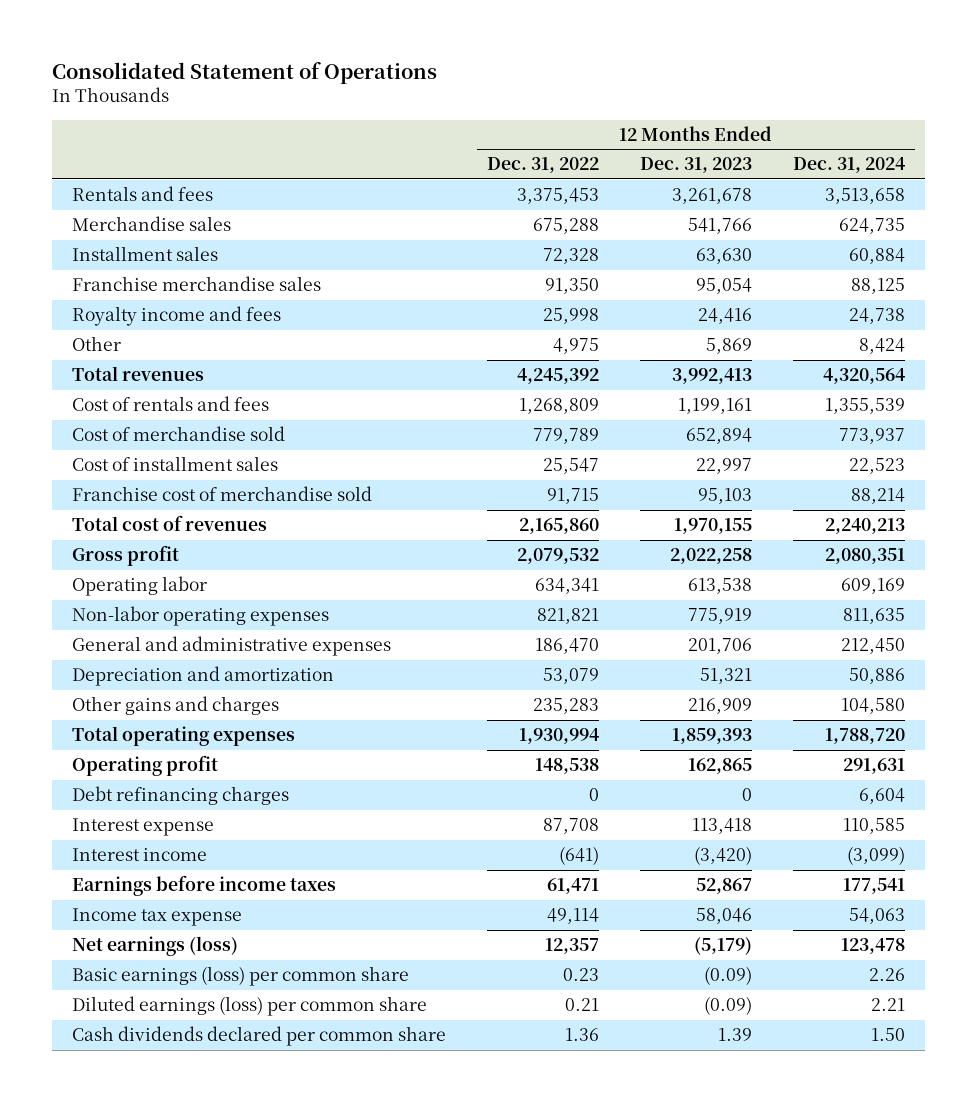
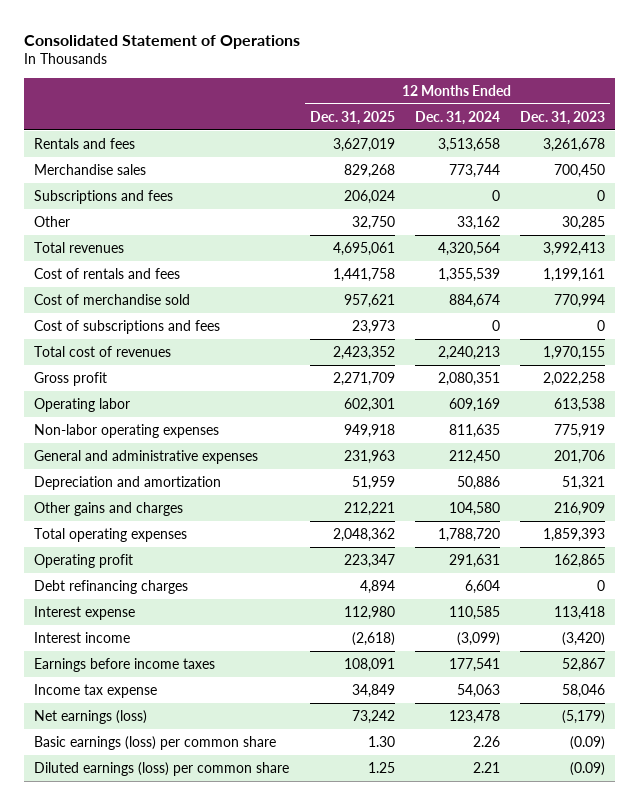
- | 12 Months Ended Dec. 31, 2022 | 12 Months Ended Dec. 31, 2023 | 12 Months Ended Dec. 31, 2024
+ | 12 Months Ended Dec. 31, 2025 | 12 Months Ended Dec. 31, 2024 | 12 Months Ended Dec. 31, 2023
- Merchandise sales | 675,288 | 541,766 | 624,735
- Installment sales | 72,328 | 63,630 | 60,884
- Franchise merchandise sales | 91,350 | 95,054 | 88,125
- Royalty income and fees | 25,998 | 24,416 | 24,738
- Other | 4,975 | 5,869 | 8,424
+ Merchandise sales | 829,268 | 773,744 | 700,450
+ Subscriptions and fees | 206,024 | 0 | 0
+ Other | 32,750 | 33,162 | 30,285
- Cost of merchandise sold | 779,789 | 652,894 | 773,937
- Cost of installment sales | 25,547 | 22,997 | 22,523
- Franchise cost of merchandise sold | 91,715 | 95,103 | 88,214
+ Cost of merchandise sold | 957,621 | 884,674 | 770,994
+ Cost of subscriptions and fees | 23,973 | 0 | 0
- Cash dividends declared per common share | 1.36 | 1.39 | 1.50

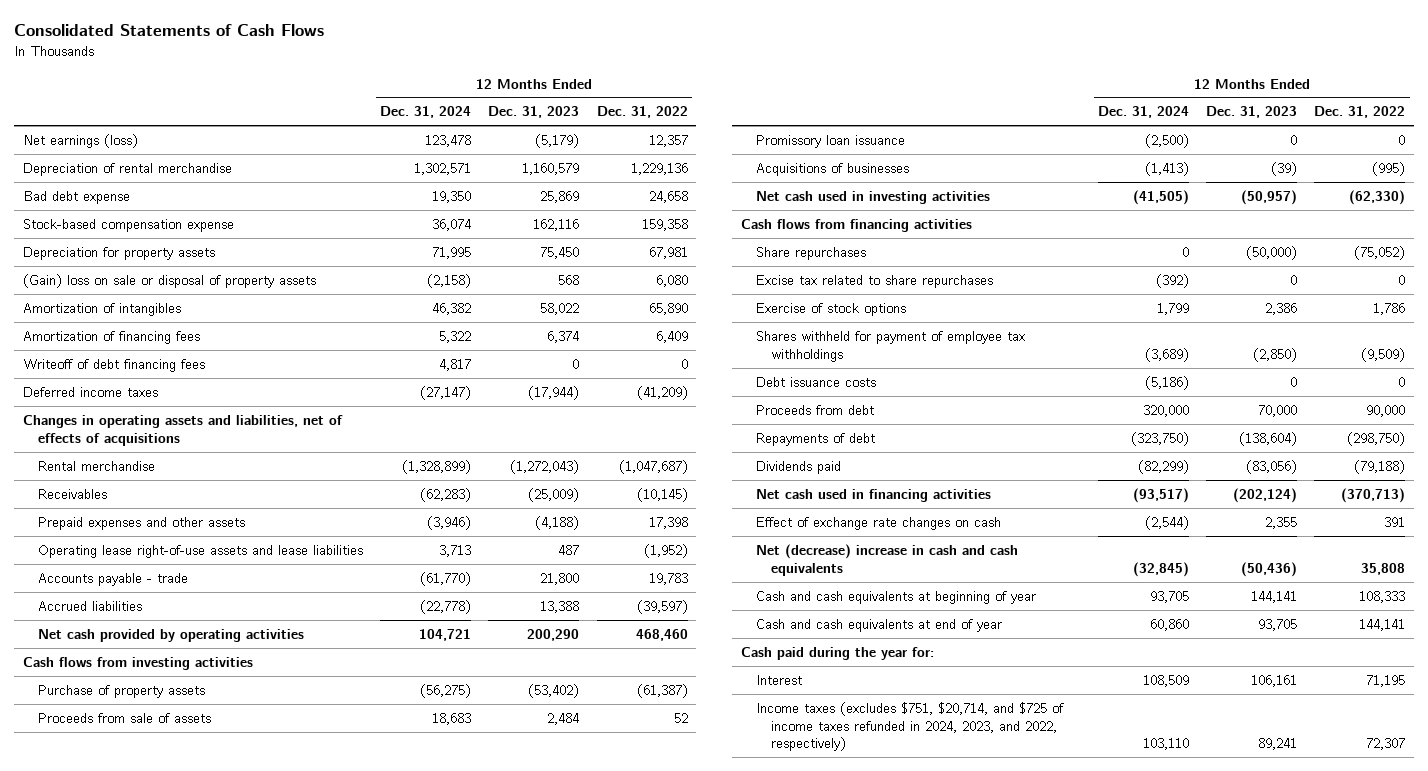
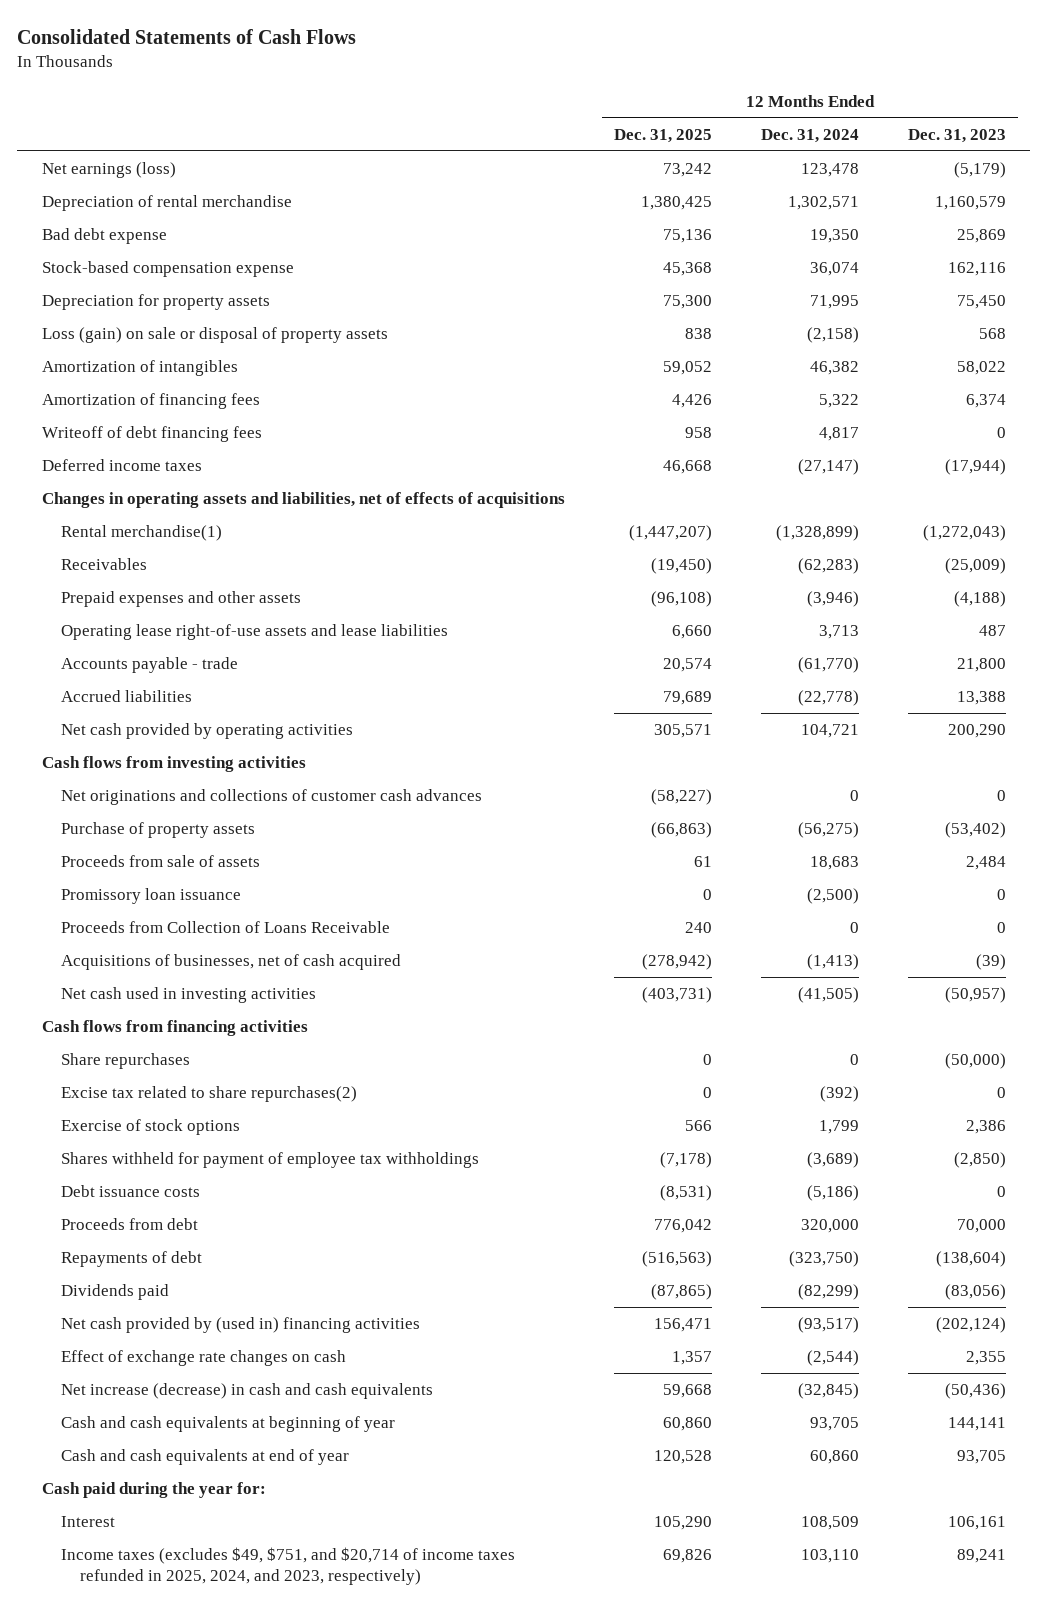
- | 12 Months Ended Dec. 31, 2024 | 12 Months Ended Dec. 31, 2023 | 12 Months Ended Dec. 31, 2022
+ | 12 Months Ended Dec. 31, 2025 | 12 Months Ended Dec. 31, 2024 | 12 Months Ended Dec. 31, 2023
- (Gain) loss on sale or disposal of property assets | (2,158) | 568 | 6,080
+ Loss (gain) on sale or disposal of property assets | 838 | (2,158) | 568
- Rental merchandise | (1,328,899) | (1,272,043) | (1,047,687)
+ Rental merchandise(1) | (1,447,207) | (1,328,899) | (1,272,043)
+ Net originations and collections of customer cash advances | (58,227) | 0 | 0
- Acquisitions of businesses | (1,413) | (39) | (995)
+ Proceeds from Collection of Loans Receivable | 240 | 0 | 0
+ Acquisitions of businesses, net of cash acquired | (278,942) | (1,413) | (39)
- Excise tax related to share repurchases | (392) | 0 | 0
+ Excise tax related to share repurchases(2) | 0 | (392) | 0
- Net cash used in financing activities | (93,517) | (202,124) | (370,713)
+ Net cash provided by (used in) financing activities | 156,471 | (93,517) | (202,124)
- Net (decrease) increase in cash and cash equivalents | (32,845) | (50,436) | 35,808
+ Net increase (decrease) in cash and cash equivalents | 59,668 | (32,845) | (50,436)
- Income taxes (excludes $751, $20,714, and $725 of income taxes refunded in 2024, 2023, and 2022, respectively) | 103,110 | 89,241 | 72,307
+ Income taxes (excludes $49, $751, and $20,714 of income taxes refunded in 2025, 2024, and 2023, respectively) | 69,826 | 103,110 | 89,241

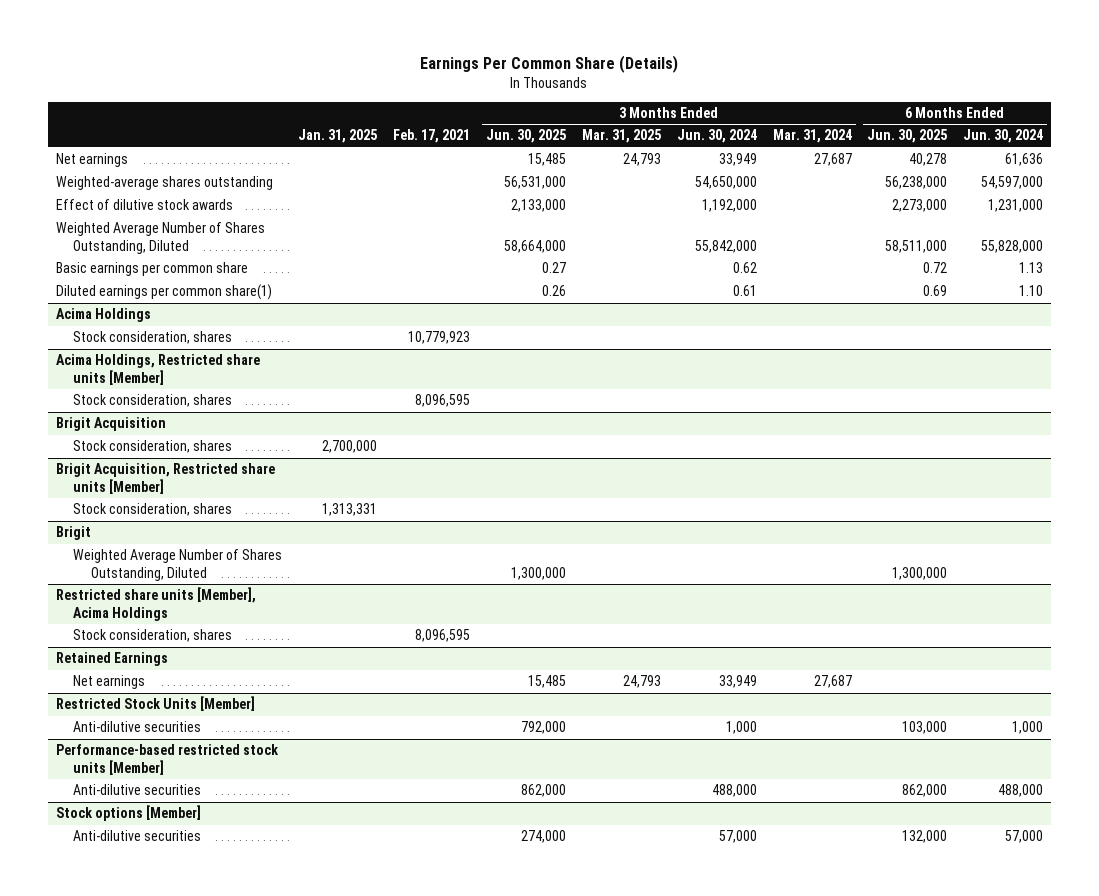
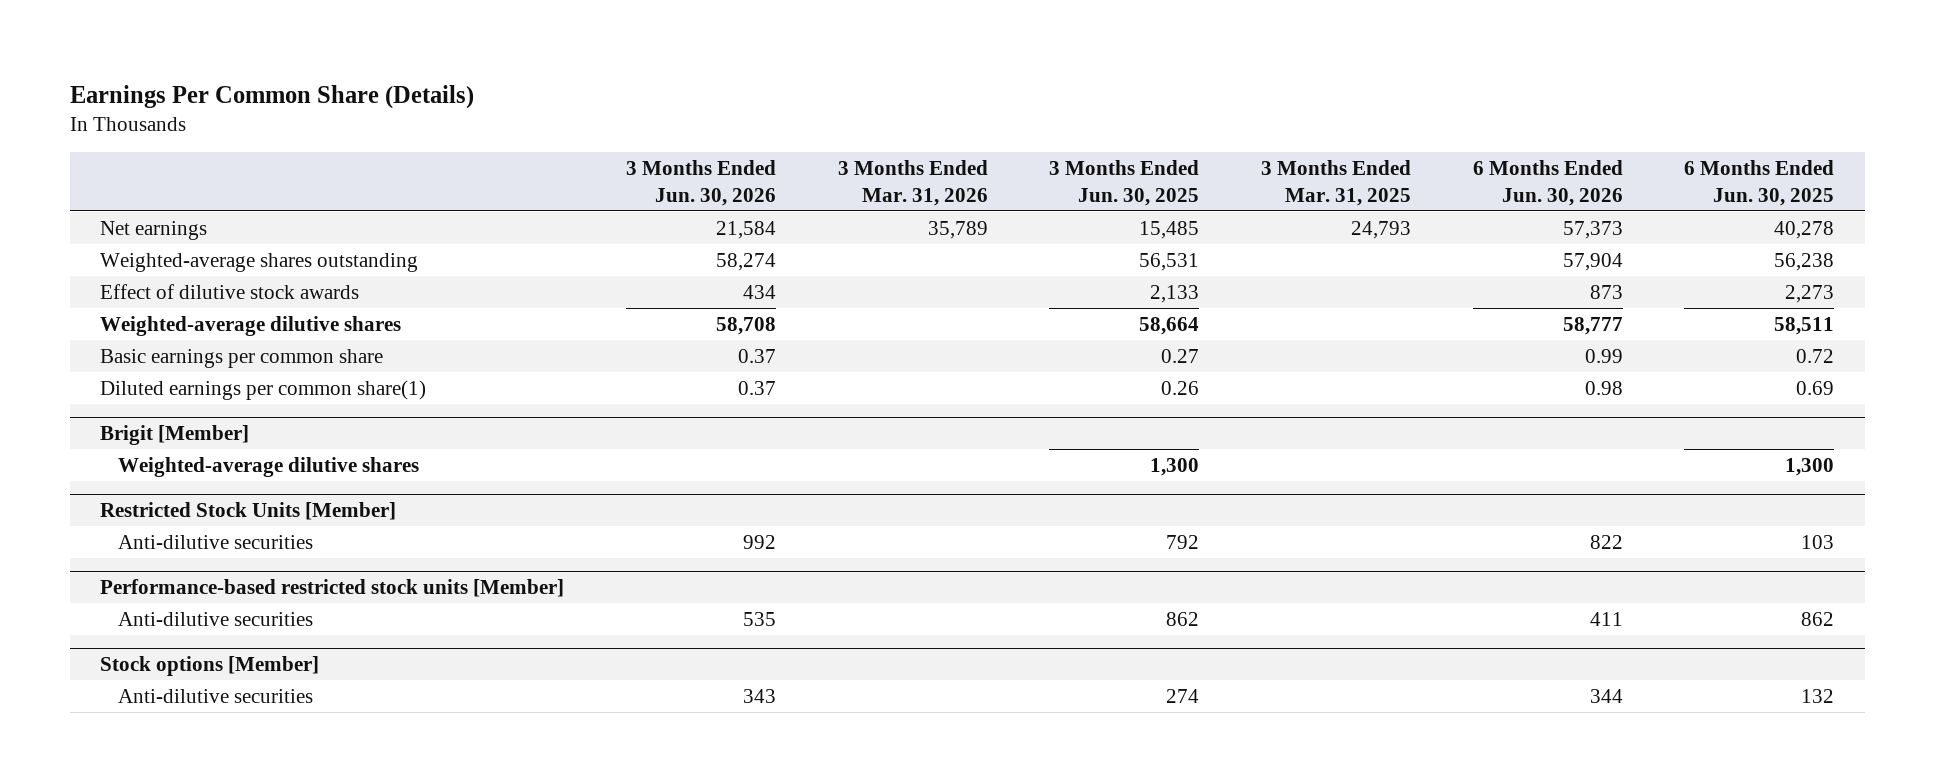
- | Jan. 31, 2025 | Feb. 17, 2021 | 3 Months Ended Jun. 30, 2025 | 3 Months Ended Mar. 31, 2025 | 3 Months Ended Jun. 30, 2024 | 3 Months Ended Mar. 31, 2024 | 6 Months Ended Jun. 30, 2025 | 6 Months Ended Jun. 30, 2024
+ | 3 Months Ended Jun. 30, 2026 | 3 Months Ended Mar. 31, 2026 | 3 Months Ended Jun. 30, 2025 | 3 Months Ended Mar. 31, 2025 | 6 Months Ended Jun. 30, 2026 | 6 Months Ended Jun. 30, 2025
- Weighted-average shares outstanding | | | 56,531,000 | | 54,650,000 | | 56,238,000 | 54,597,000
- Effect of dilutive stock awards | | | 2,133,000 | | 1,192,000 | | 2,273,000 | 1,231,000
- Weighted Average Number of Shares Outstanding, Diluted | | | 58,664,000 | | 55,842,000 | | 58,511,000 | 55,828,000
+ Weighted-average shares outstanding | 58,274 | | 56,531 | | 57,904 | 56,238
+ Effect of dilutive stock awards | 434 | | 2,133 | | 873 | 2,273
+ Weighted-average dilutive shares | 58,708 | | 58,664 | | 58,777 | 58,511
- Acima Holdings
- Stock consideration, shares | | 10,779,923 | | | | | |
- Acima Holdings, Restricted share units [Member]
- Stock consideration, shares | | 8,096,595 | | | | | |
- Brigit Acquisition
- Stock consideration, shares | 2,700,000 | | | | | | |
- Brigit Acquisition, Restricted share units [Member]
- Stock consideration, shares | 1,313,331 | | | | | | |
- Brigit
- Weighted Average Number of Shares Outstanding, Diluted | | | 1,300,000 | | | | 1,300,000 |
- Restricted share units [Member], Acima Holdings
- Stock consideration, shares | | 8,096,595 | | | | | |
- Retained Earnings
- Net earnings | | | 15,485 | 24,793 | 33,949 | 27,687 | |
+ Brigit [Member]
+ Weighted-average dilutive shares | | | 1,300 | | | 1,300
@ Restricted Stock Units [Member]
- Anti-dilutive securities | | | 792,000 | | 1,000 | | 103,000 | 1,000
+ Anti-dilutive securities | 992 | | 792 | | 822 | 103
@ Performance-based restricted stock units [Member]
- Anti-dilutive securities | | | 862,000 | | 488,000 | | 862,000 | 488,000
+ Anti-dilutive securities | 535 | | 862 | | 411 | 862
@ Stock options [Member]
- Anti-dilutive securities | | | 274,000 | | 57,000 | | 132,000 | 57,000
+ Anti-dilutive securities | 343 | | 274 | | 344 | 132

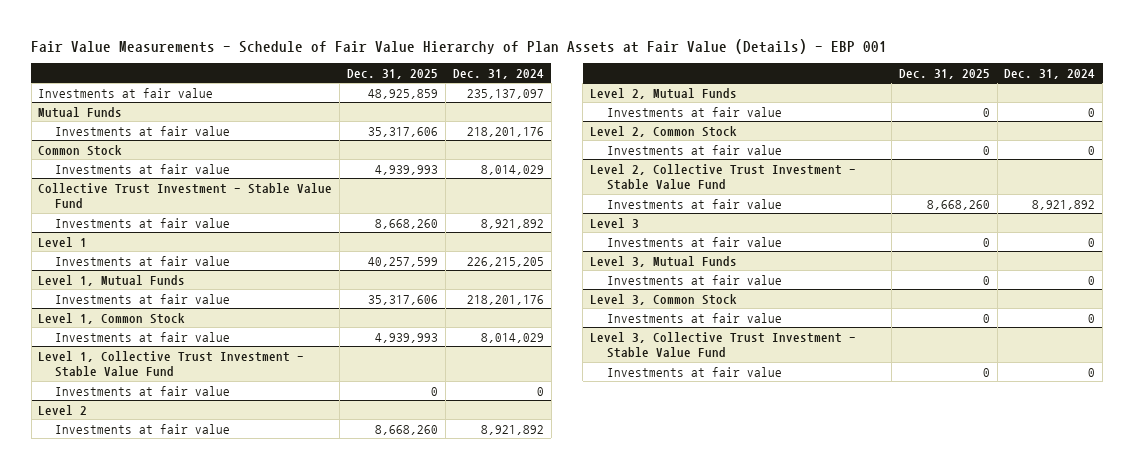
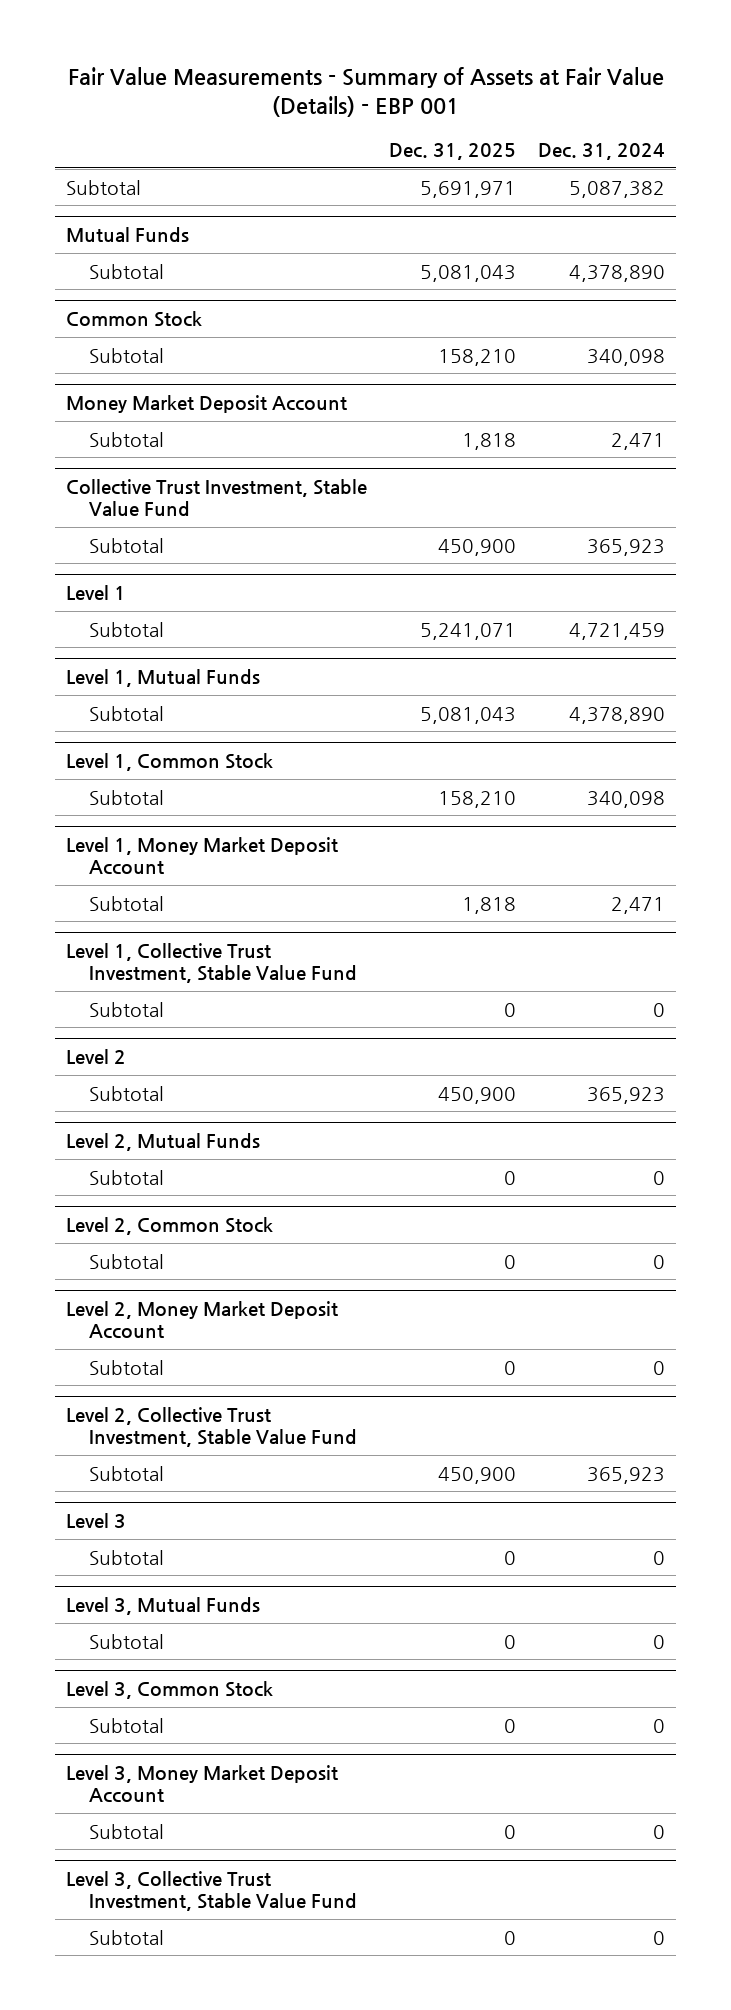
- Fair Value Measurements - Schedule of Fair Value Hierarchy of Plan Assets at Fair Value (Details) - EBP 001
+ Fair Value Measurements - Summary of Assets at Fair Value (Details) - EBP 001
- Investments at fair value | 48,925,859 | 235,137,097
+ Subtotal | 5,691,971 | 5,087,382
@ Mutual Funds
- Investments at fair value | 35,317,606 | 218,201,176
+ Subtotal | 5,081,043 | 4,378,890
@ Common Stock
- Investments at fair value | 4,939,993 | 8,014,029
- Collective Trust Investment - Stable Value Fund
- Investments at fair value | 8,668,260 | 8,921,892
@ Common Stock
+ Subtotal | 158,210 | 340,098
+ Money Market Deposit Account
+ Subtotal | 1,818 | 2,471
+ Collective Trust Investment, Stable Value Fund
+ Subtotal | 450,900 | 365,923
@ Level 1
- Investments at fair value | 40,257,599 | 226,215,205
+ Subtotal | 5,241,071 | 4,721,459
@ Level 1, Mutual Funds
- Investments at fair value | 35,317,606 | 218,201,176
+ Subtotal | 5,081,043 | 4,378,890
@ Level 1, Common Stock
- Investments at fair value | 4,939,993 | 8,014,029
- Level 1, Collective Trust Investment - Stable Value Fund
- Investments at fair value | 0 | 0
@ Level 1, Common Stock
+ Subtotal | 158,210 | 340,098
+ Level 1, Money Market Deposit Account
+ Subtotal | 1,818 | 2,471
+ Level 1, Collective Trust Investment, Stable Value Fund
+ Subtotal | 0 | 0
@ Level 2
- Investments at fair value | 8,668,260 | 8,921,892
+ Subtotal | 450,900 | 365,923
@ Level 2, Mutual Funds
- Investments at fair value | 0 | 0
+ Subtotal | 0 | 0
@ Level 2, Common Stock
- Investments at fair value | 0 | 0
- Level 2, Collective Trust Investment - Stable Value Fund
- Investments at fair value | 8,668,260 | 8,921,892
@ Level 2, Common Stock
+ Subtotal | 0 | 0
+ Level 2, Money Market Deposit Account
+ Subtotal | 0 | 0
+ Level 2, Collective Trust Investment, Stable Value Fund
+ Subtotal | 450,900 | 365,923
@ Level 3
- Investments at fair value | 0 | 0
+ Subtotal | 0 | 0
@ Level 3, Mutual Funds
- Investments at fair value | 0 | 0
+ Subtotal | 0 | 0
@ Level 3, Common Stock
- Investments at fair value | 0 | 0
- Level 3, Collective Trust Investment - Stable Value Fund
- Investments at fair value | 0 | 0
@ Level 3, Common Stock
+ Subtotal | 0 | 0
+ Level 3, Money Market Deposit Account
+ Subtotal | 0 | 0
+ Level 3, Collective Trust Investment, Stable Value Fund
+ Subtotal | 0 | 0

